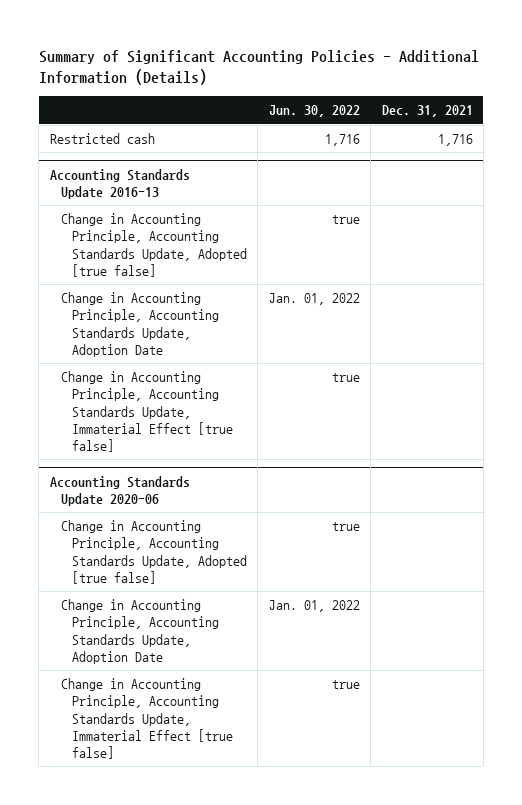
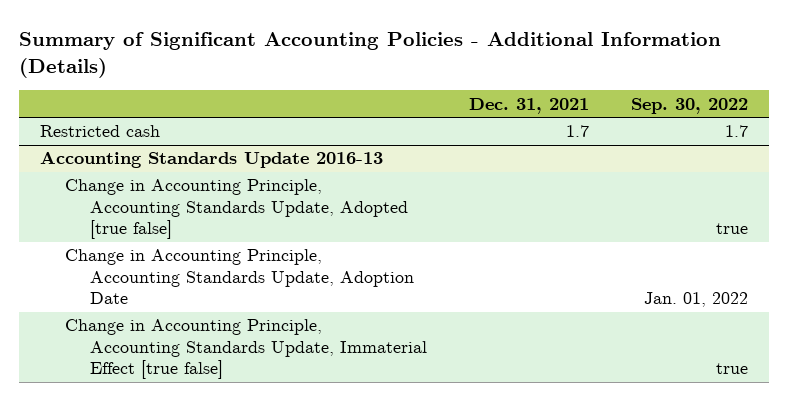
- | Jun. 30, 2022 | Dec. 31, 2021
+ | Dec. 31, 2021 | Sep. 30, 2022
- Restricted cash | 1,716 | 1,716
+ Restricted cash | 1.7 | 1.7
- Accounting Standards Update 2020-06
- Change in Accounting Principle, Accounting Standards Update, Adopted [true false] | true |
- Change in Accounting Principle, Accounting Standards Update, Adoption Date | Jan. 01, 2022 |
- Change in Accounting Principle, Accounting Standards Update, Immaterial Effect [true false] | true |

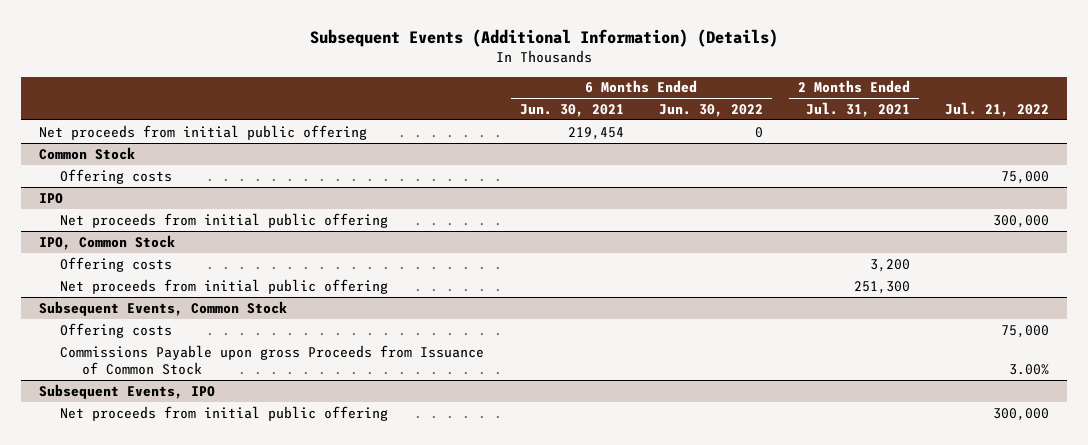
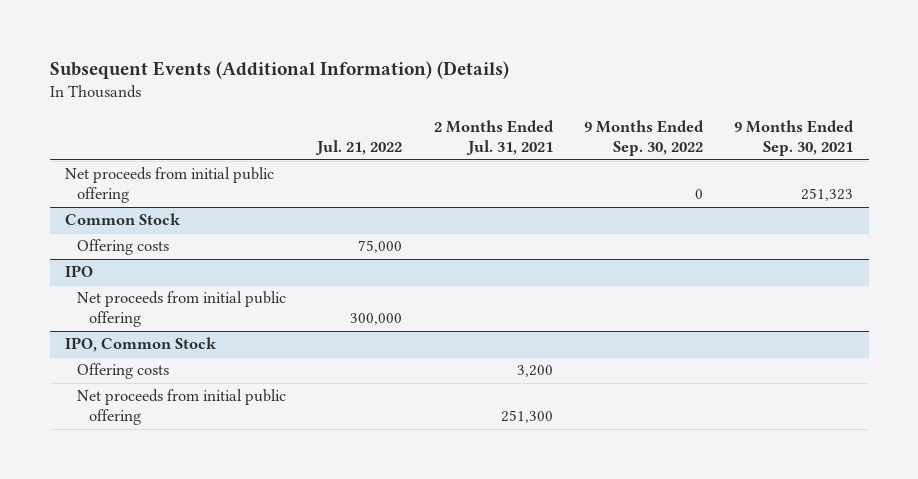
- | 6 Months Ended Jun. 30, 2021 | 6 Months Ended Jun. 30, 2022 | 2 Months Ended Jul. 31, 2021 | Jul. 21, 2022
+ | Jul. 21, 2022 | 2 Months Ended Jul. 31, 2021 | 9 Months Ended Sep. 30, 2022 | 9 Months Ended Sep. 30, 2021
- Subsequent Events, Common Stock
- Offering costs | | | | 75,000
- Commissions Payable upon gross Proceeds from Issuance of Common Stock | | | | 3.00%
- Subsequent Events, IPO
- Net proceeds from initial public offering | | | | 300,000

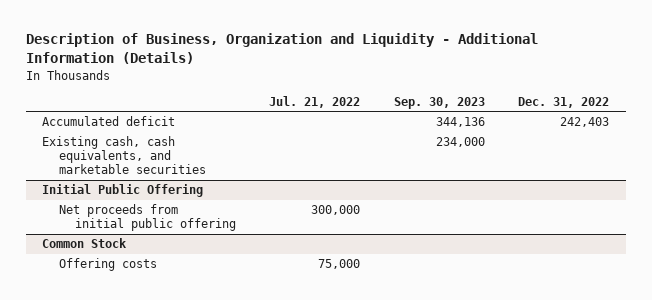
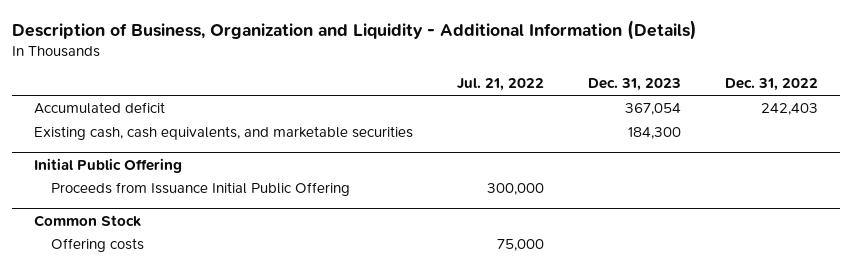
- | Jul. 21, 2022 | Sep. 30, 2023 | Dec. 31, 2022
+ | Jul. 21, 2022 | Dec. 31, 2023 | Dec. 31, 2022
@ Initial Public Offering
- Net proceeds from initial public offering | 300,000 | |
+ Proceeds from Issuance Initial Public Offering | 300,000 | |

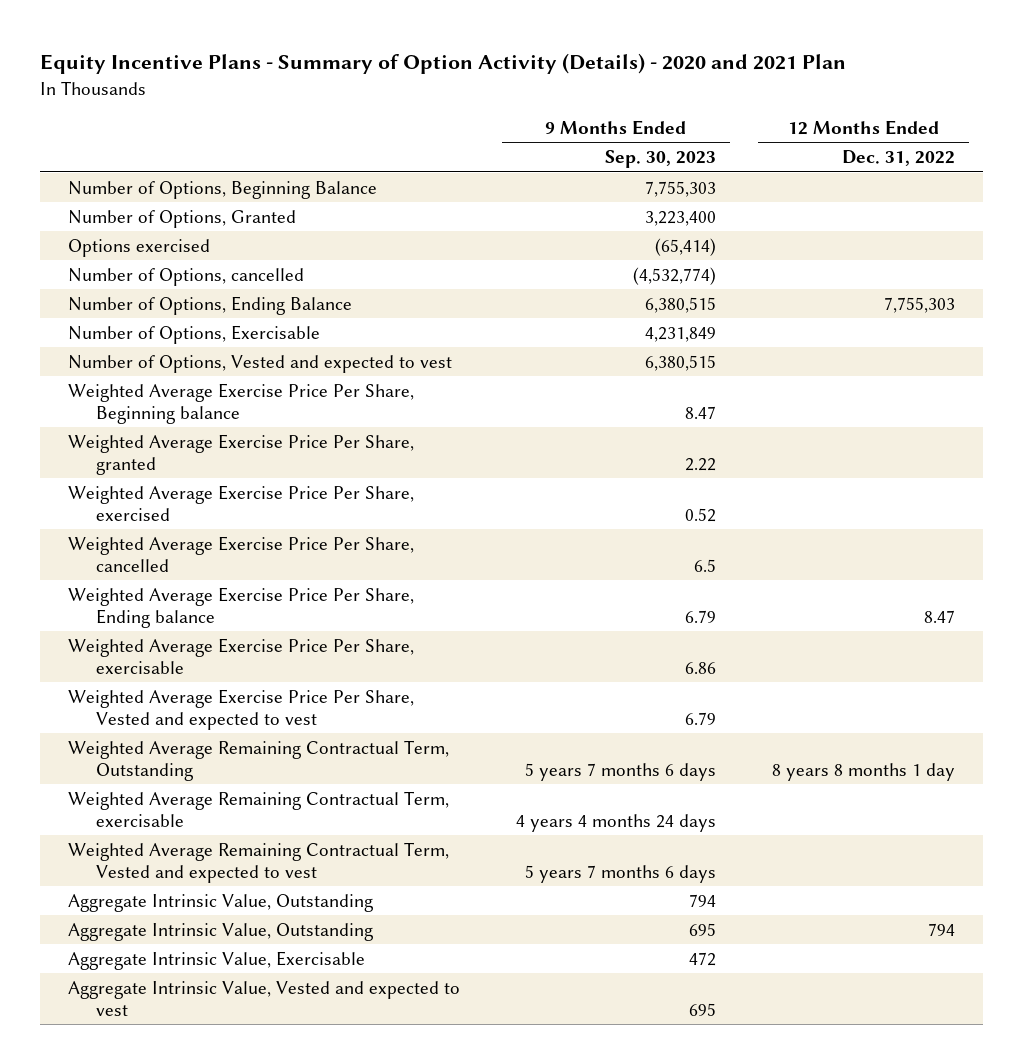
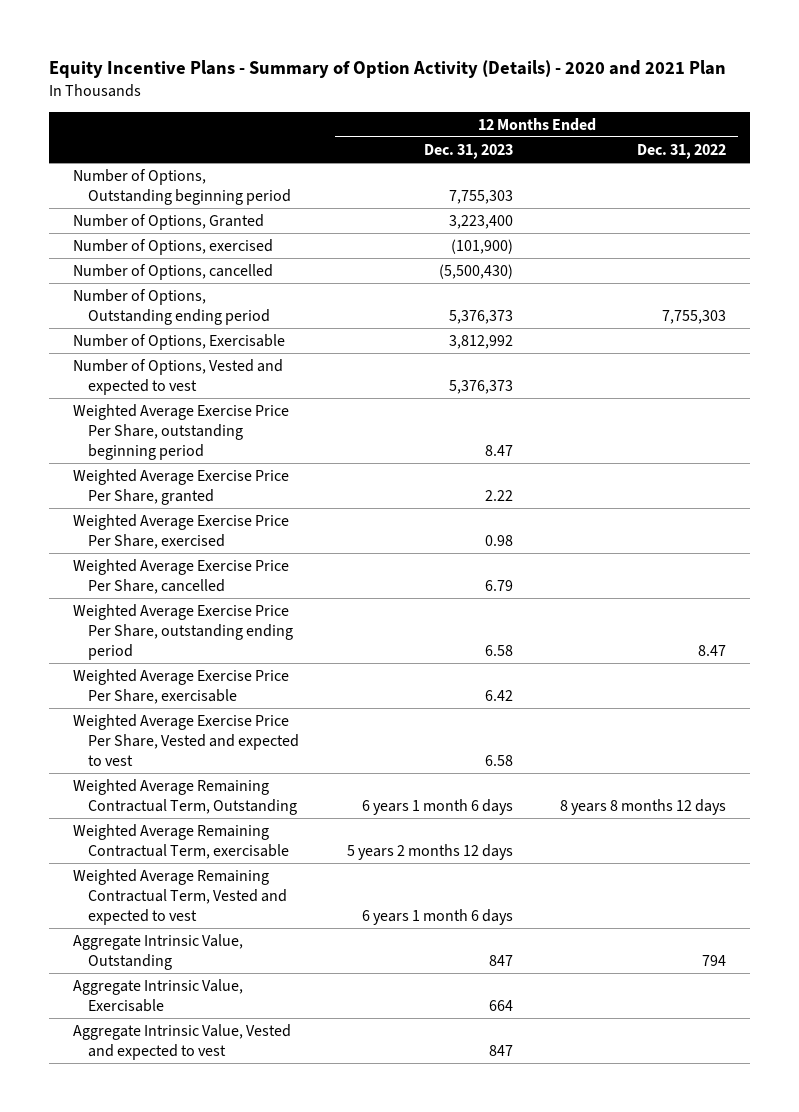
- | 9 Months Ended Sep. 30, 2023 | 12 Months Ended Dec. 31, 2022
+ | 12 Months Ended Dec. 31, 2023 | 12 Months Ended Dec. 31, 2022
- Number of Options, Beginning Balance | 7,755,303 |
+ Number of Options, Outstanding beginning period | 7,755,303 |
- Options exercised | (65,414) |
+ Number of Options, exercised | (101,900) |
- Number of Options, Ending Balance | 6,380,515 | 7,755,303
+ Number of Options, Outstanding ending period | 5,376,373 | 7,755,303
- Weighted Average Exercise Price Per Share, Beginning balance | 8.47 |
+ Weighted Average Exercise Price Per Share, outstanding beginning period | 8.47 |
- Weighted Average Exercise Price Per Share, Ending balance | 6.79 | 8.47
+ Weighted Average Exercise Price Per Share, outstanding ending period | 6.58 | 8.47
- Weighted Average Remaining Contractual Term, Outstanding | 5 years 7 months 6 days | 8 years 8 months 1 day
+ Weighted Average Remaining Contractual Term, Outstanding | 6 years 1 month 6 days | 8 years 8 months 12 days
- Aggregate Intrinsic Value, Outstanding | 794 |

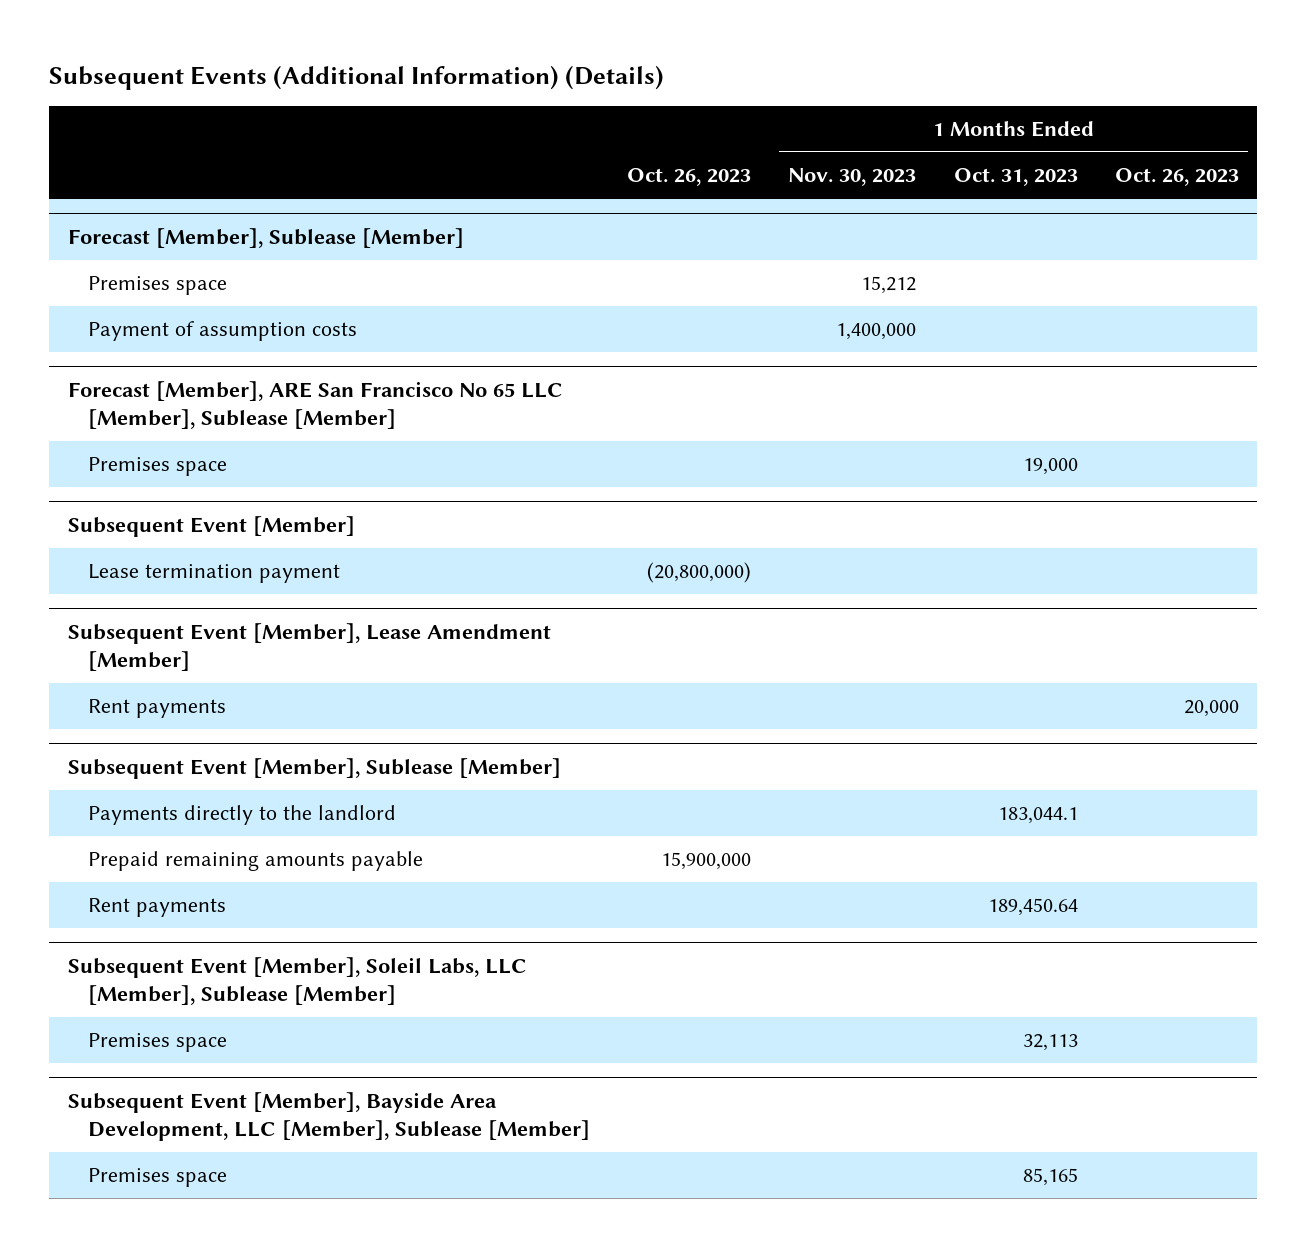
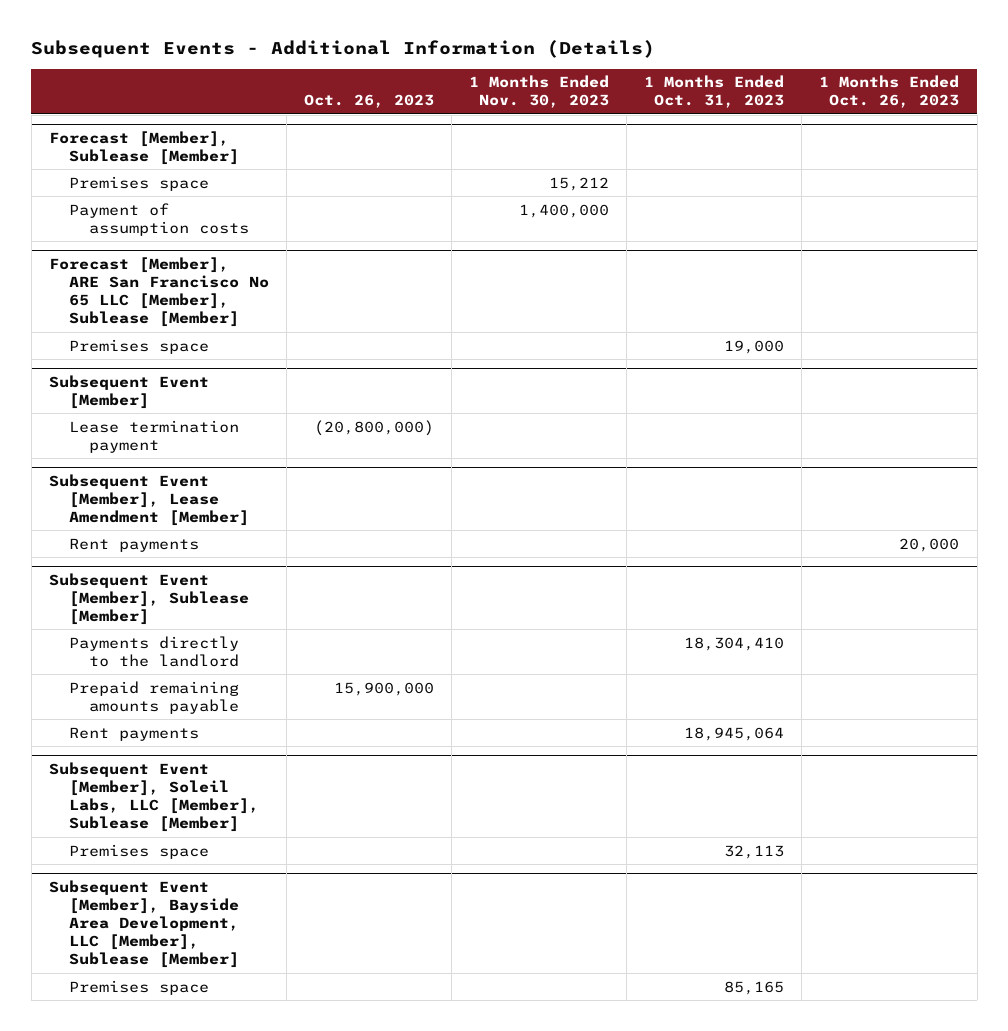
- Subsequent Events (Additional Information) (Details)
+ Subsequent Events - Additional Information (Details)
@ Subsequent Event [Member], Sublease [Member]
- Payments directly to the landlord | | | 183,044.1 |
+ Payments directly to the landlord | | | 18,304,410 |
- Rent payments | | | 189,450.64 |
+ Rent payments | | | 18,945,064 |

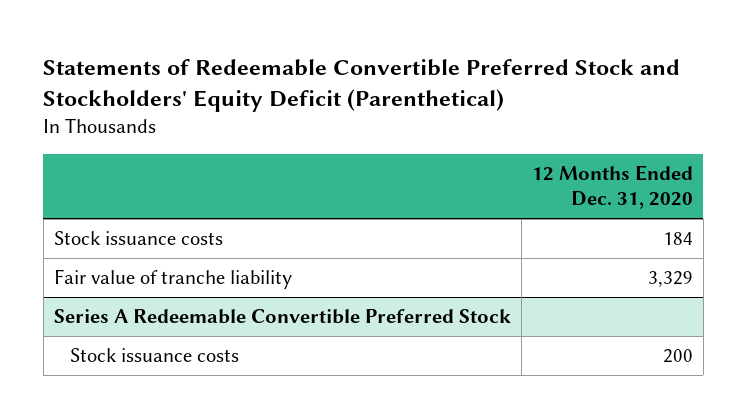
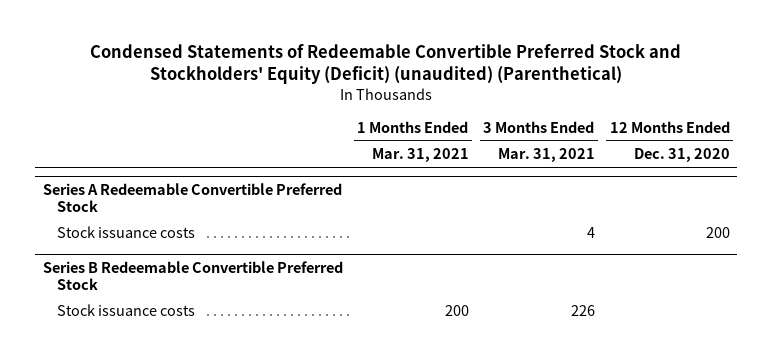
- Statements of Redeemable Convertible Preferred Stock and Stockholders' Equity Deficit (Parenthetical)
+ Condensed Statements of Redeemable Convertible Preferred Stock and Stockholders' Equity (Deficit) (unaudited) (Parenthetical)
- | 12 Months Ended Dec. 31, 2020
+ | 1 Months Ended Mar. 31, 2021 | 3 Months Ended Mar. 31, 2021 | 12 Months Ended Dec. 31, 2020
- Stock issuance costs | 184
- Fair value of tranche liability | 3,329
+ Series B Redeemable Convertible Preferred Stock
+ Stock issuance costs | 200 | 226 |

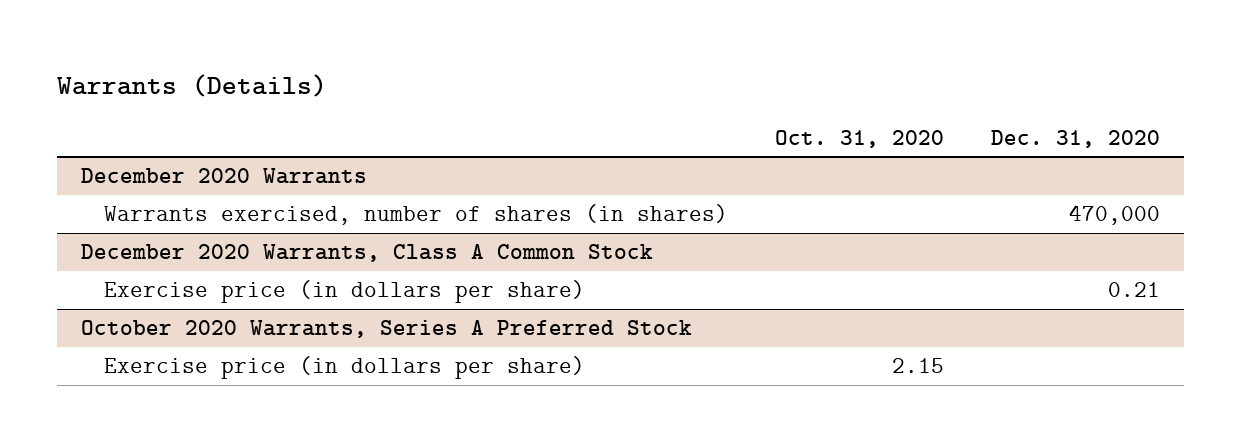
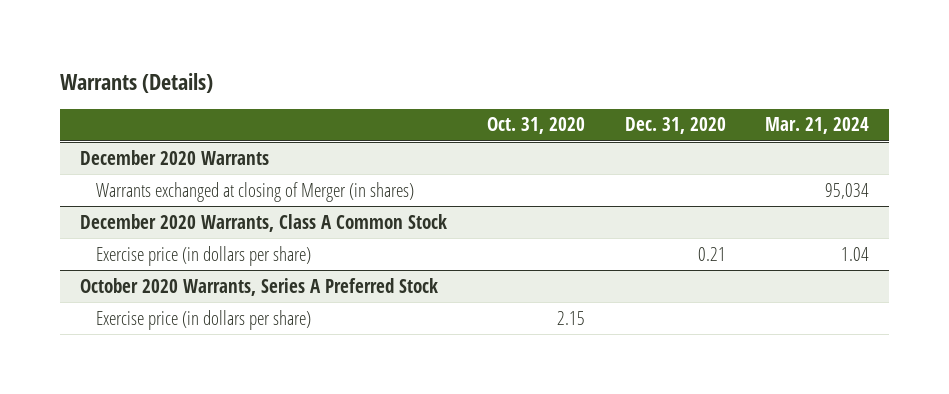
- | Oct. 31, 2020 | Dec. 31, 2020
+ | Oct. 31, 2020 | Dec. 31, 2020 | Mar. 21, 2024
@ December 2020 Warrants
- Warrants exercised, number of shares (in shares) | | 470,000
+ Warrants exchanged at closing of Merger (in shares) | | | 95,034

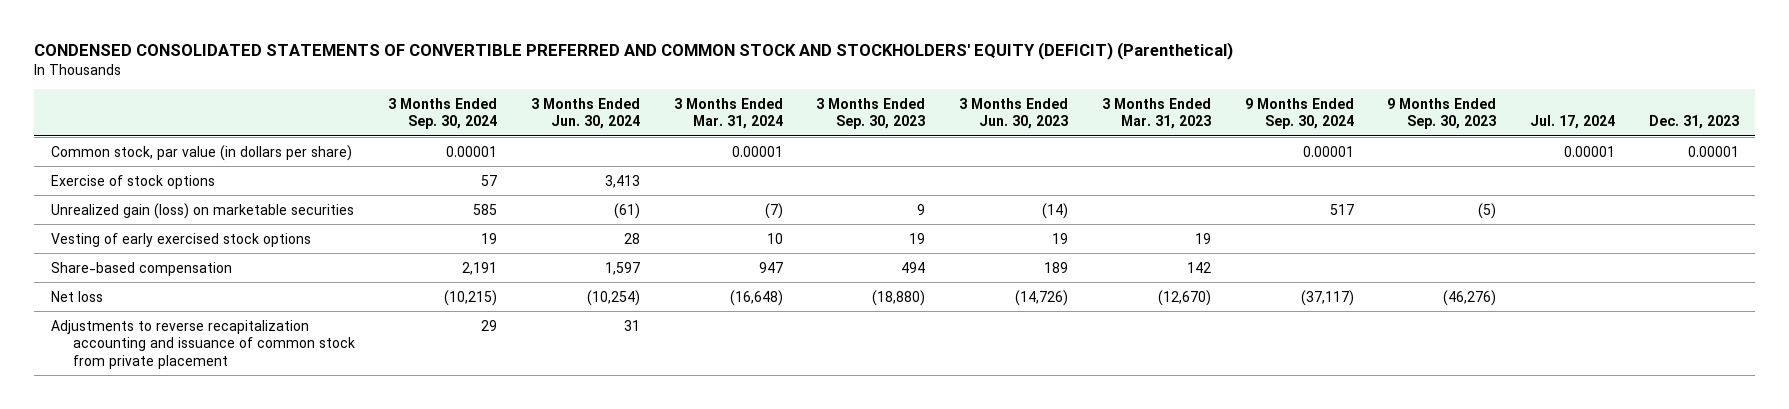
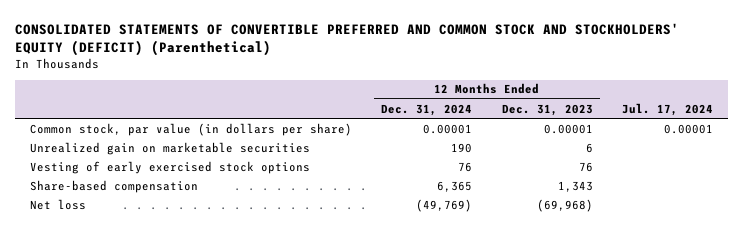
- CONDENSED CONSOLIDATED STATEMENTS OF CONVERTIBLE PREFERRED AND COMMON STOCK AND STOCKHOLDERS' EQUITY (DEFICIT) (Parenthetical)
+ CONSOLIDATED STATEMENTS OF CONVERTIBLE PREFERRED AND COMMON STOCK AND STOCKHOLDERS' EQUITY (DEFICIT) (Parenthetical)
- | 3 Months Ended Sep. 30, 2024 | 3 Months Ended Jun. 30, 2024 | 3 Months Ended Mar. 31, 2024 | 3 Months Ended Sep. 30, 2023 | 3 Months Ended Jun. 30, 2023 | 3 Months Ended Mar. 31, 2023 | 9 Months Ended Sep. 30, 2024 | 9 Months Ended Sep. 30, 2023 | Jul. 17, 2024 | Dec. 31, 2023
+ | 12 Months Ended Dec. 31, 2024 | 12 Months Ended Dec. 31, 2023 | Jul. 17, 2024
- Exercise of stock options | 57 | 3,413 | | | | | | | |
- Unrealized gain (loss) on marketable securities | 585 | (61) | (7) | 9 | (14) | | 517 | (5) | |
+ Unrealized gain on marketable securities | 190 | 6 |
- Adjustments to reverse recapitalization accounting and issuance of common stock from private placement | 29 | 31 | | | | | | | |

